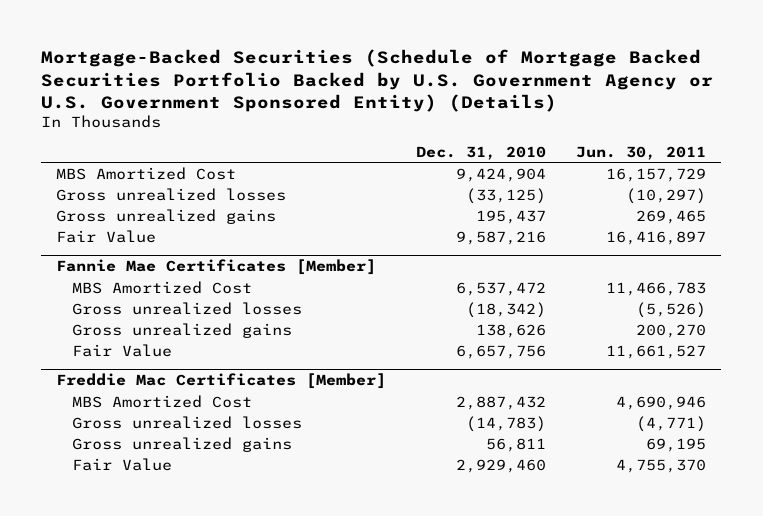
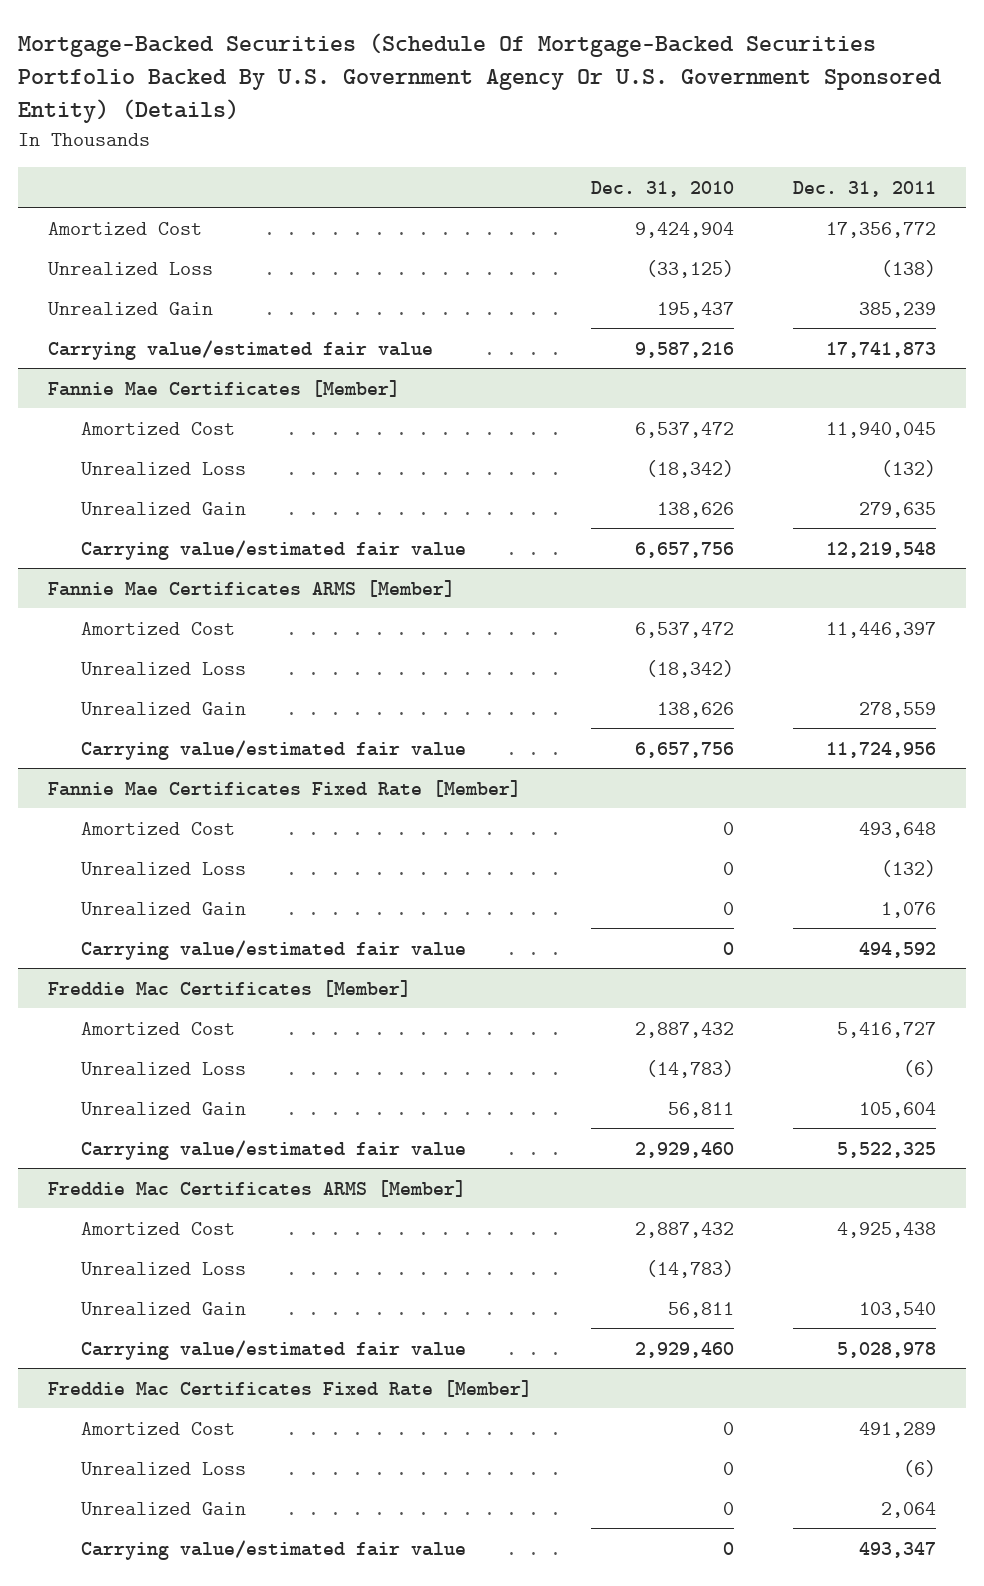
- Mortgage-Backed Securities (Schedule of Mortgage Backed Securities Portfolio Backed by U.S. Government Agency or U.S. Government Sponsored Entity) (Details)
+ Mortgage-Backed Securities (Schedule Of Mortgage-Backed Securities Portfolio Backed By U.S. Government Agency Or U.S. Government Sponsored Entity) (Details)
- | Dec. 31, 2010 | Jun. 30, 2011
+ | Dec. 31, 2010 | Dec. 31, 2011
- MBS Amortized Cost | 9,424,904 | 16,157,729
- Gross unrealized losses | (33,125) | (10,297)
- Gross unrealized gains | 195,437 | 269,465
- Fair Value | 9,587,216 | 16,416,897
+ Amortized Cost | 9,424,904 | 17,356,772
+ Unrealized Loss | (33,125) | (138)
+ Unrealized Gain | 195,437 | 385,239
+ Carrying value/estimated fair value | 9,587,216 | 17,741,873
@ Fannie Mae Certificates [Member]
- MBS Amortized Cost | 6,537,472 | 11,466,783
- Gross unrealized losses | (18,342) | (5,526)
- Gross unrealized gains | 138,626 | 200,270
- Fair Value | 6,657,756 | 11,661,527
+ Amortized Cost | 6,537,472 | 11,940,045
+ Unrealized Loss | (18,342) | (132)
+ Unrealized Gain | 138,626 | 279,635
+ Carrying value/estimated fair value | 6,657,756 | 12,219,548
+ Fannie Mae Certificates ARMS [Member]
+ Amortized Cost | 6,537,472 | 11,446,397
+ Unrealized Loss | (18,342) |
+ Unrealized Gain | 138,626 | 278,559
+ Carrying value/estimated fair value | 6,657,756 | 11,724,956
+ Fannie Mae Certificates Fixed Rate [Member]
+ Amortized Cost | 0 | 493,648
+ Unrealized Loss | 0 | (132)
+ Unrealized Gain | 0 | 1,076
+ Carrying value/estimated fair value | 0 | 494,592
@ Freddie Mac Certificates [Member]
- MBS Amortized Cost | 2,887,432 | 4,690,946
- Gross unrealized losses | (14,783) | (4,771)
- Gross unrealized gains | 56,811 | 69,195
- Fair Value | 2,929,460 | 4,755,370
+ Amortized Cost | 2,887,432 | 5,416,727
+ Unrealized Loss | (14,783) | (6)
+ Unrealized Gain | 56,811 | 105,604
+ Carrying value/estimated fair value | 2,929,460 | 5,522,325
+ Freddie Mac Certificates ARMS [Member]
+ Amortized Cost | 2,887,432 | 4,925,438
+ Unrealized Loss | (14,783) |
+ Unrealized Gain | 56,811 | 103,540
+ Carrying value/estimated fair value | 2,929,460 | 5,028,978
+ Freddie Mac Certificates Fixed Rate [Member]
+ Amortized Cost | 0 | 491,289
+ Unrealized Loss | 0 | (6)
+ Unrealized Gain | 0 | 2,064
+ Carrying value/estimated fair value | 0 | 493,347

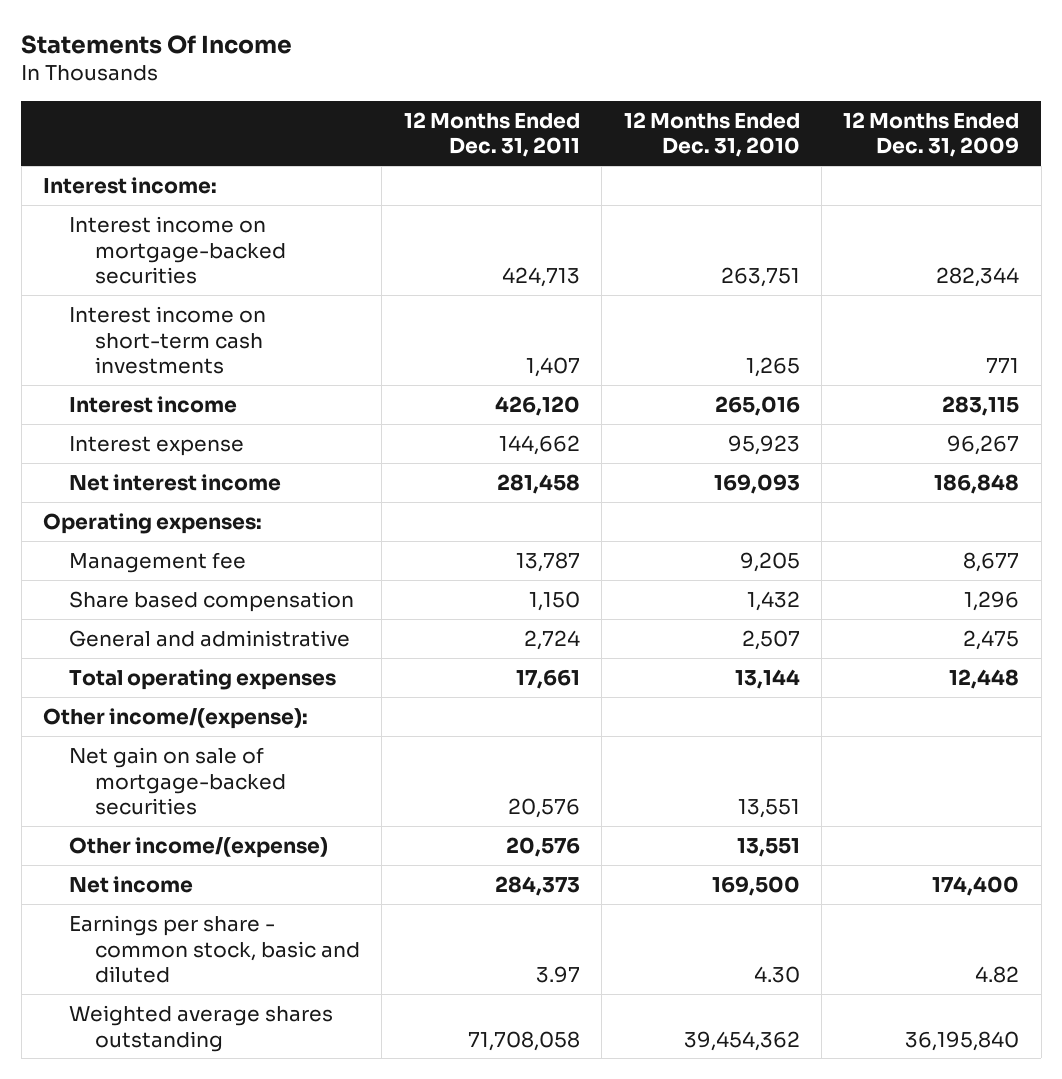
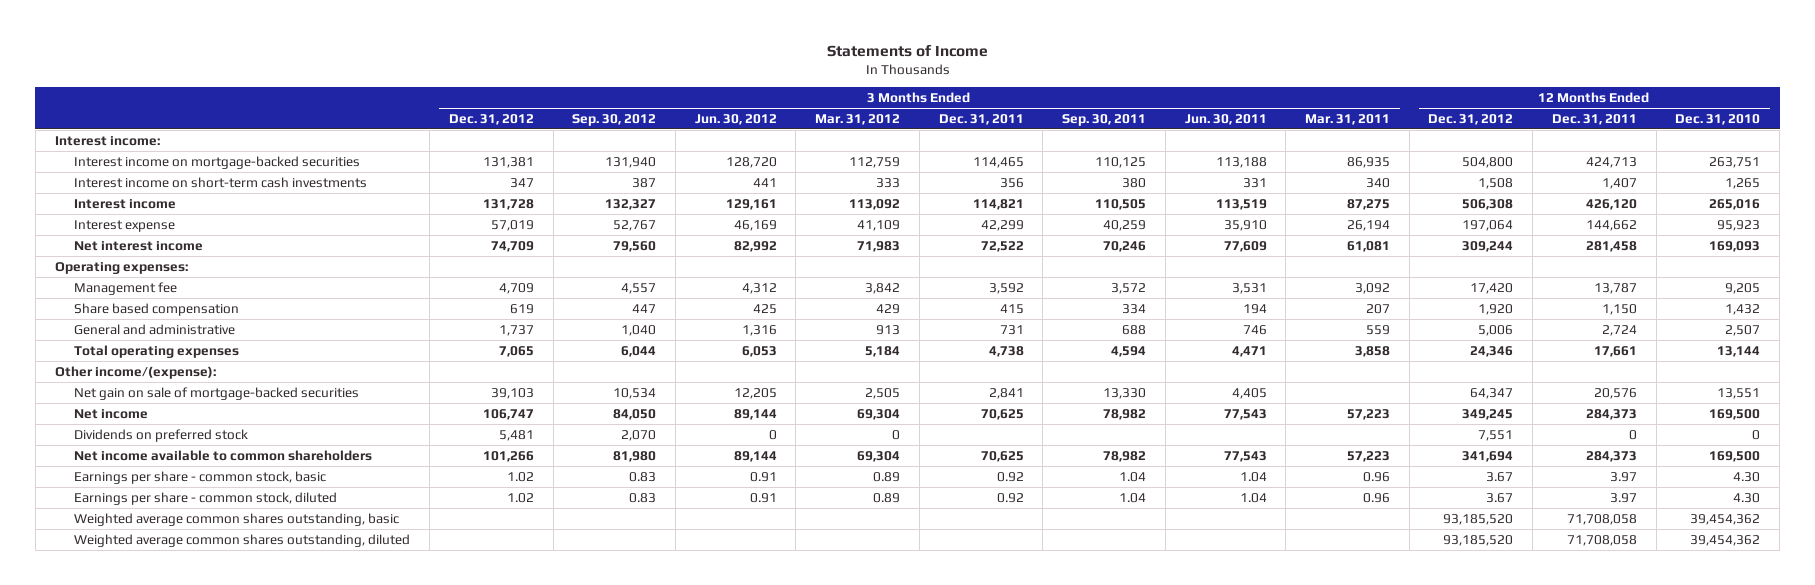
- Statements Of Income
+ Statements of Income
- | 12 Months Ended Dec. 31, 2011 | 12 Months Ended Dec. 31, 2010 | 12 Months Ended Dec. 31, 2009
+ | 3 Months Ended Dec. 31, 2012 | 3 Months Ended Sep. 30, 2012 | 3 Months Ended Jun. 30, 2012 | 3 Months Ended Mar. 31, 2012 | 3 Months Ended Dec. 31, 2011 | 3 Months Ended Sep. 30, 2011 | 3 Months Ended Jun. 30, 2011 | 3 Months Ended Mar. 31, 2011 | 12 Months Ended Dec. 31, 2012 | 12 Months Ended Dec. 31, 2011 | 12 Months Ended Dec. 31, 2010
- Other income/(expense) | 20,576 | 13,551 |
- Earnings per share - common stock, basic and diluted | 3.97 | 4.30 | 4.82
- Weighted average shares outstanding | 71,708,058 | 39,454,362 | 36,195,840
+ Dividends on preferred stock | 5,481 | 2,070 | 0 | 0 | | | | | 7,551 | 0 | 0
+ Net income available to common shareholders | 101,266 | 81,980 | 89,144 | 69,304 | 70,625 | 78,982 | 77,543 | 57,223 | 341,694 | 284,373 | 169,500
+ Earnings per share - common stock, basic | 1.02 | 0.83 | 0.91 | 0.89 | 0.92 | 1.04 | 1.04 | 0.96 | 3.67 | 3.97 | 4.30
+ Earnings per share - common stock, diluted | 1.02 | 0.83 | 0.91 | 0.89 | 0.92 | 1.04 | 1.04 | 0.96 | 3.67 | 3.97 | 4.30
+ Weighted average common shares outstanding, basic | | | | | | | | | 93,185,520 | 71,708,058 | 39,454,362
+ Weighted average common shares outstanding, diluted | | | | | | | | | 93,185,520 | 71,708,058 | 39,454,362

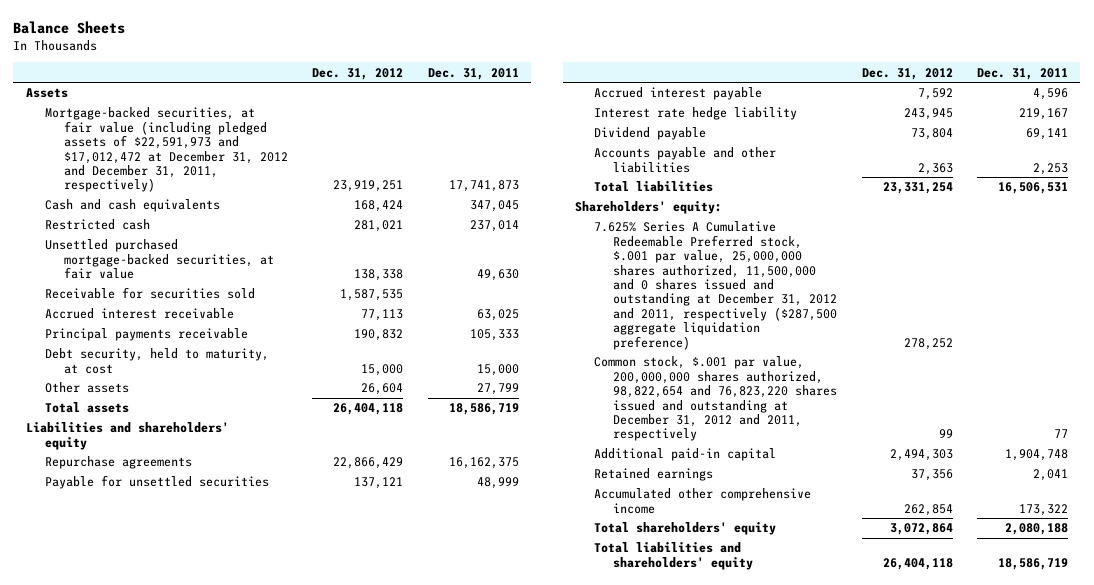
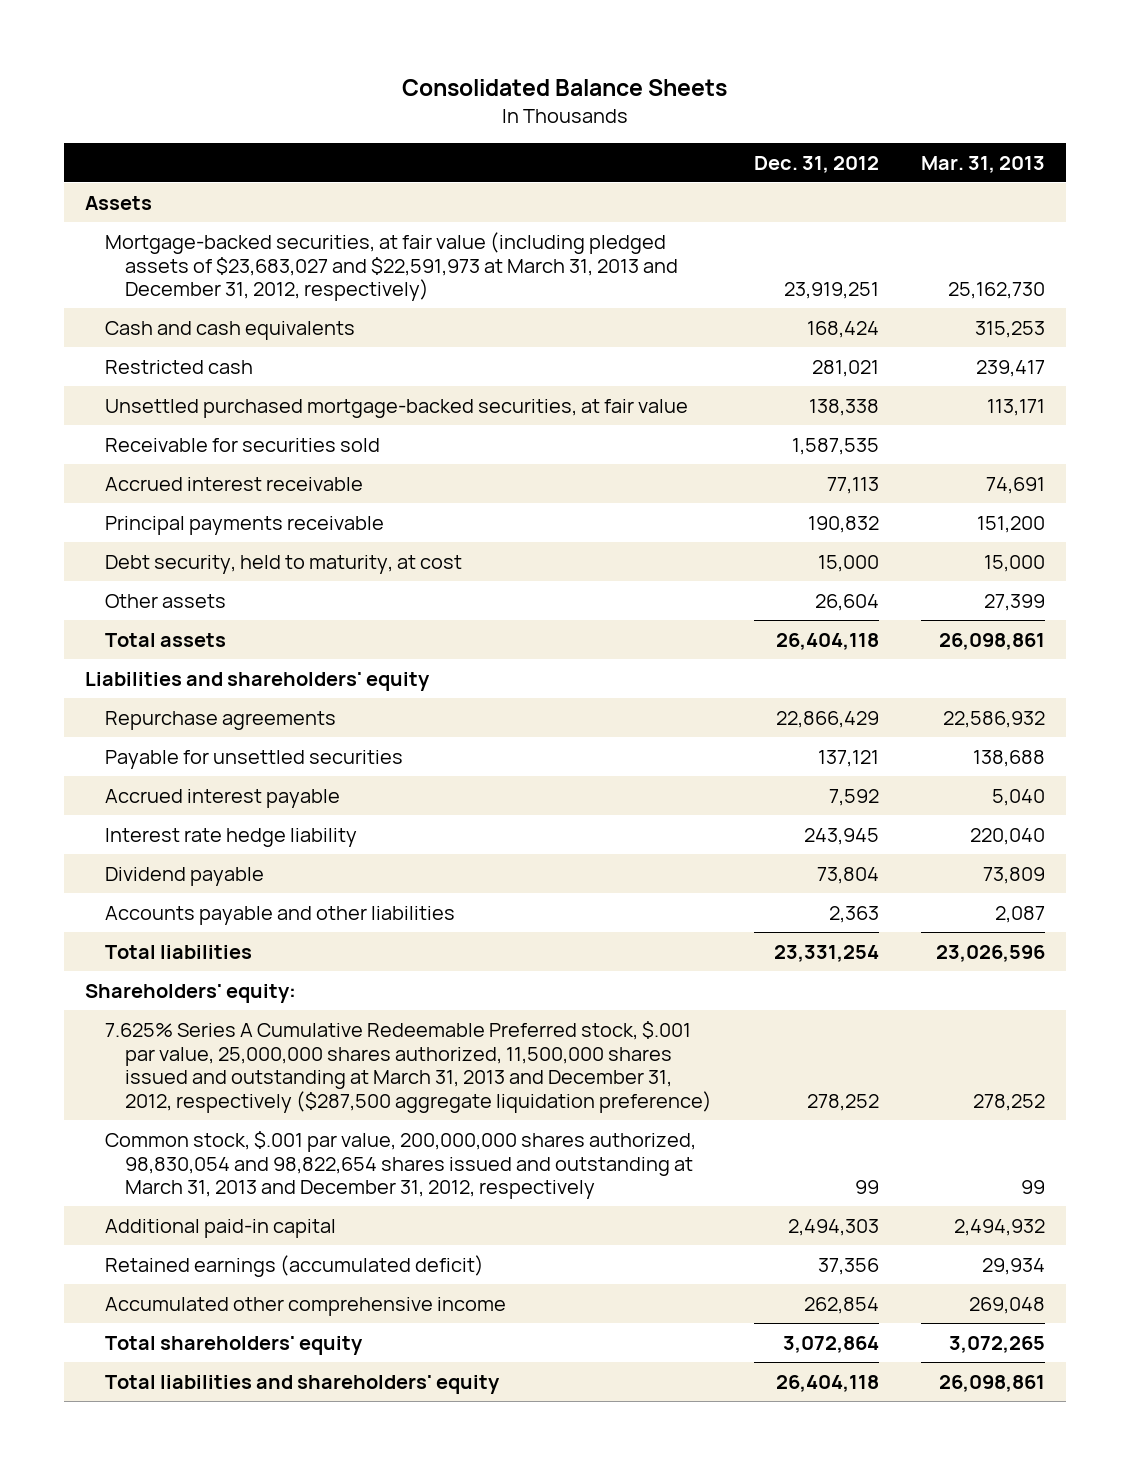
- Balance Sheets
+ Consolidated Balance Sheets
- | Dec. 31, 2012 | Dec. 31, 2011
+ | Dec. 31, 2012 | Mar. 31, 2013
- Mortgage-backed securities, at fair value (including pledged assets of $22,591,973 and $17,012,472 at December 31, 2012 and December 31, 2011, respectively) | 23,919,251 | 17,741,873
+ Mortgage-backed securities, at fair value (including pledged assets of $23,683,027 and $22,591,973 at March 31, 2013 and December 31, 2012, respectively) | 23,919,251 | 25,162,730
- 7.625% Series A Cumulative Redeemable Preferred stock, $.001 par value, 25,000,000 shares authorized, 11,500,000 and 0 shares issued and outstanding at December 31, 2012 and 2011, respectively ($287,500 aggregate liquidation preference) | 278,252 |
- Common stock, $.001 par value, 200,000,000 shares authorized, 98,822,654 and 76,823,220 shares issued and outstanding at December 31, 2012 and 2011, respectively | 99 | 77
+ 7.625% Series A Cumulative Redeemable Preferred stock, $.001 par value, 25,000,000 shares authorized, 11,500,000 shares issued and outstanding at March 31, 2013 and December 31, 2012, respectively ($287,500 aggregate liquidation preference) | 278,252 | 278,252
+ Common stock, $.001 par value, 200,000,000 shares authorized, 98,830,054 and 98,822,654 shares issued and outstanding at March 31, 2013 and December 31, 2012, respectively | 99 | 99
- Retained earnings | 37,356 | 2,041
+ Retained earnings (accumulated deficit) | 37,356 | 29,934

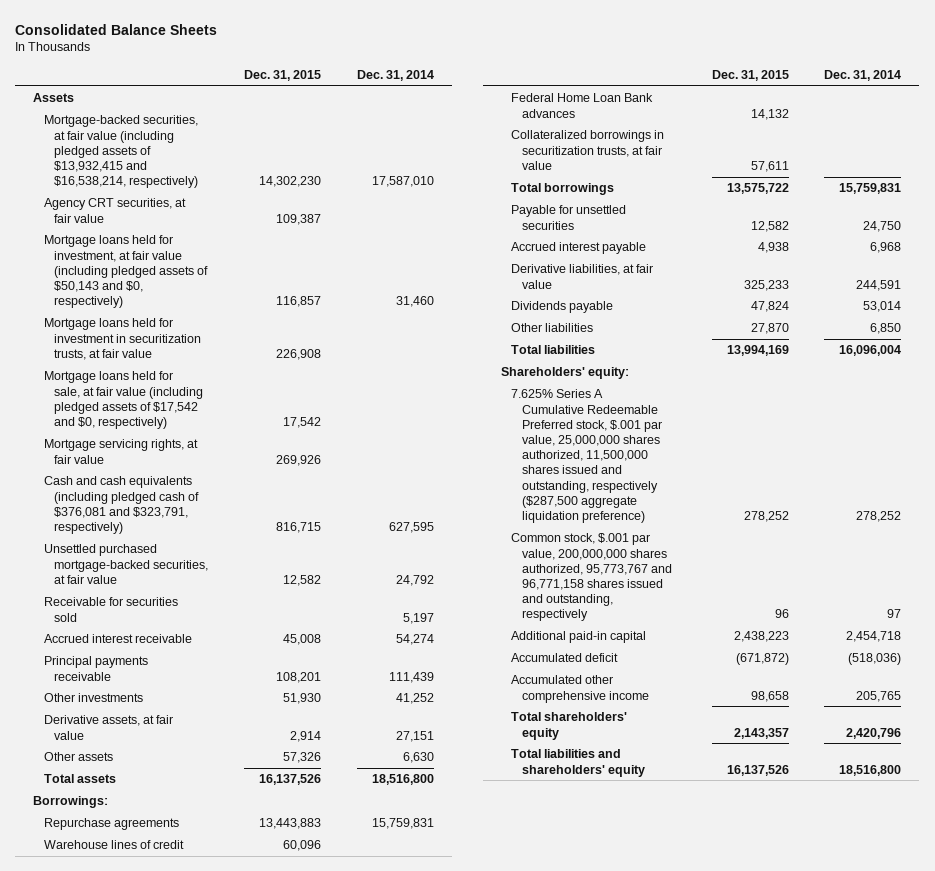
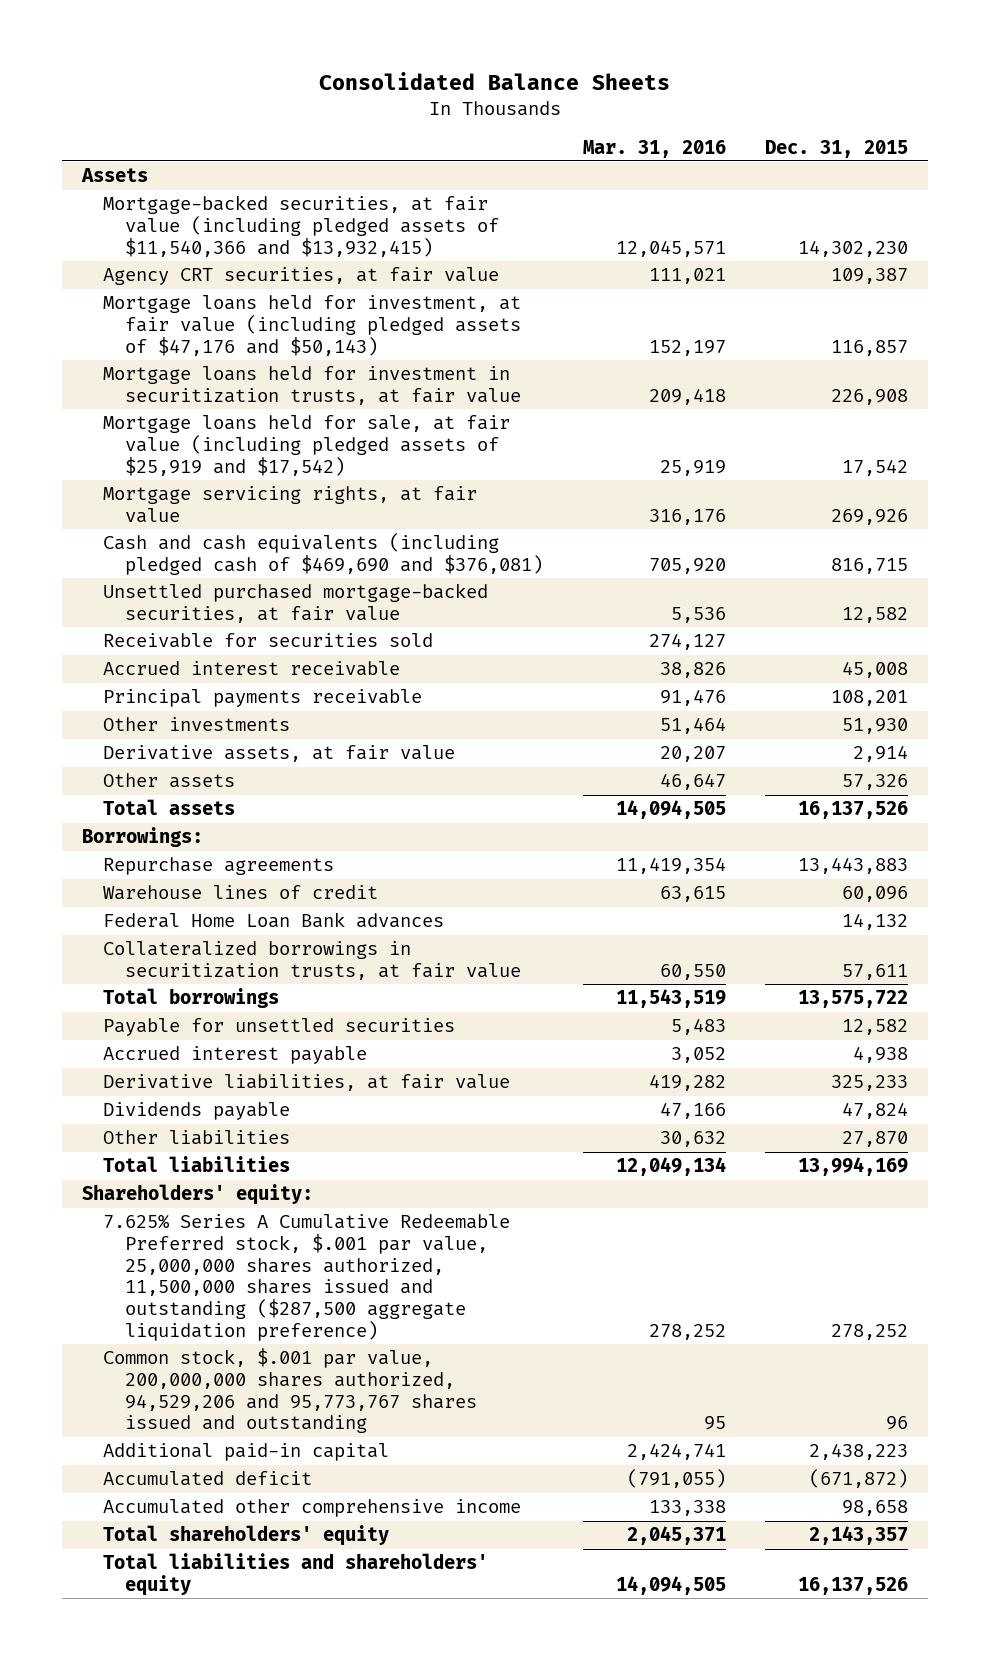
- | Dec. 31, 2015 | Dec. 31, 2014
+ | Mar. 31, 2016 | Dec. 31, 2015
- Mortgage-backed securities, at fair value (including pledged assets of $13,932,415 and $16,538,214, respectively) | 14,302,230 | 17,587,010
+ Mortgage-backed securities, at fair value (including pledged assets of $11,540,366 and $13,932,415) | 12,045,571 | 14,302,230
- Mortgage loans held for investment, at fair value (including pledged assets of $50,143 and $0, respectively) | 116,857 | 31,460
+ Mortgage loans held for investment, at fair value (including pledged assets of $47,176 and $50,143) | 152,197 | 116,857
- Mortgage loans held for sale, at fair value (including pledged assets of $17,542 and $0, respectively) | 17,542 |
+ Mortgage loans held for sale, at fair value (including pledged assets of $25,919 and $17,542) | 25,919 | 17,542
- Cash and cash equivalents (including pledged cash of $376,081 and $323,791, respectively) | 816,715 | 627,595
+ Cash and cash equivalents (including pledged cash of $469,690 and $376,081) | 705,920 | 816,715
- 7.625% Series A Cumulative Redeemable Preferred stock, $.001 par value, 25,000,000 shares authorized, 11,500,000 shares issued and outstanding, respectively ($287,500 aggregate liquidation preference) | 278,252 | 278,252
- Common stock, $.001 par value, 200,000,000 shares authorized, 95,773,767 and 96,771,158 shares issued and outstanding, respectively | 96 | 97
+ 7.625% Series A Cumulative Redeemable Preferred stock, $.001 par value, 25,000,000 shares authorized, 11,500,000 shares issued and outstanding ($287,500 aggregate liquidation preference) | 278,252 | 278,252
+ Common stock, $.001 par value, 200,000,000 shares authorized, 94,529,206 and 95,773,767 shares issued and outstanding | 95 | 96

